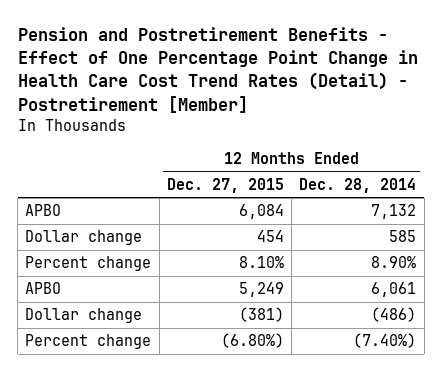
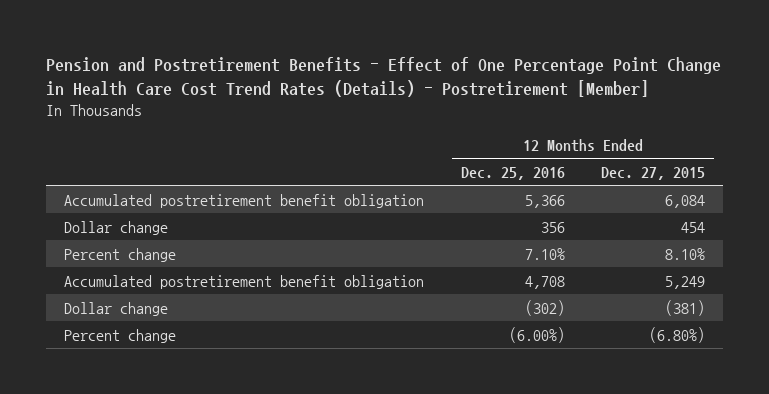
- Pension and Postretirement Benefits - Effect of One Percentage Point Change in Health Care Cost Trend Rates (Detail) - Postretirement [Member]
+ Pension and Postretirement Benefits - Effect of One Percentage Point Change in Health Care Cost Trend Rates (Details) - Postretirement [Member]
- | 12 Months Ended Dec. 27, 2015 | 12 Months Ended Dec. 28, 2014
+ | 12 Months Ended Dec. 25, 2016 | 12 Months Ended Dec. 27, 2015
- APBO | 6,084 | 7,132
+ Accumulated postretirement benefit obligation | 5,366 | 6,084
- APBO | 5,249 | 6,061
+ Accumulated postretirement benefit obligation | 4,708 | 5,249

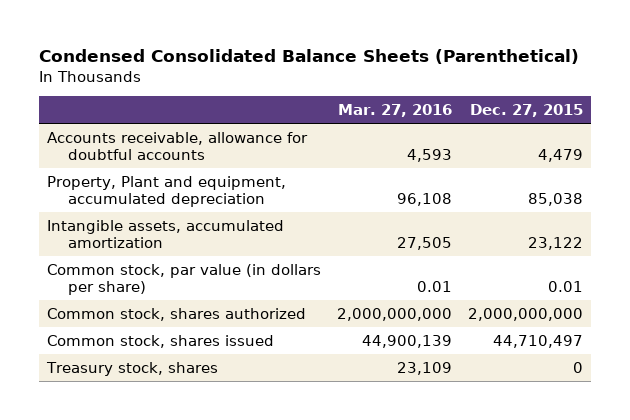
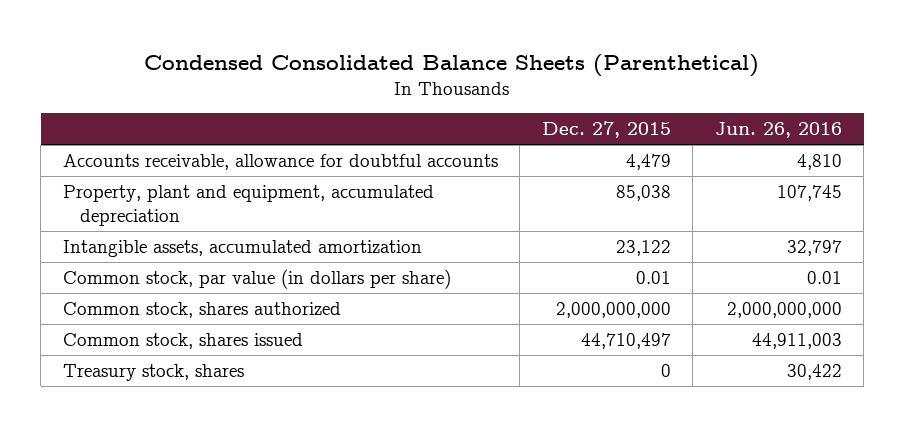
- | Mar. 27, 2016 | Dec. 27, 2015
+ | Dec. 27, 2015 | Jun. 26, 2016
- Property, Plant and equipment, accumulated depreciation | 96,108 | 85,038
+ Property, plant and equipment, accumulated depreciation | 85,038 | 107,745

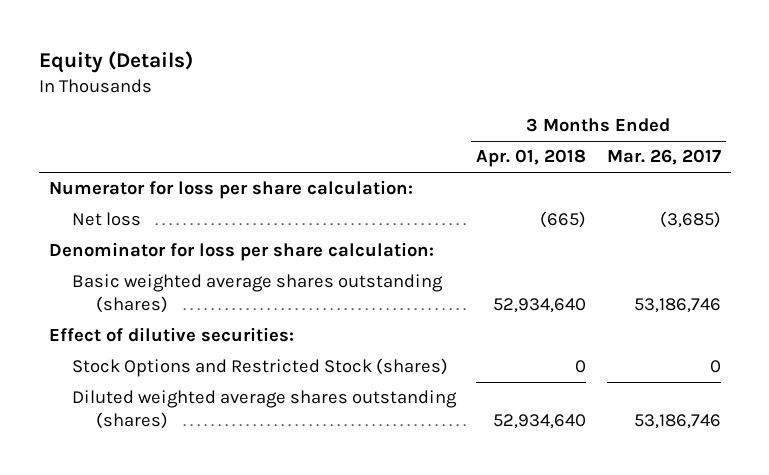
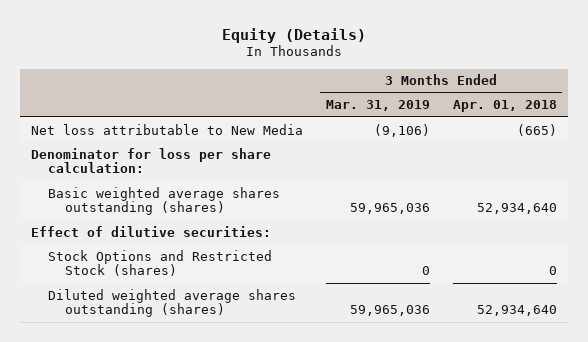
- | 3 Months Ended Apr. 01, 2018 | 3 Months Ended Mar. 26, 2017
+ | 3 Months Ended Mar. 31, 2019 | 3 Months Ended Apr. 01, 2018
- Numerator for loss per share calculation:
- Net loss | (665) | (3,685)
+ Net loss attributable to New Media | (9,106) | (665)

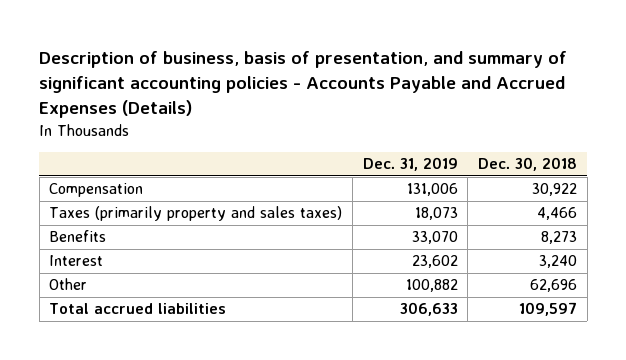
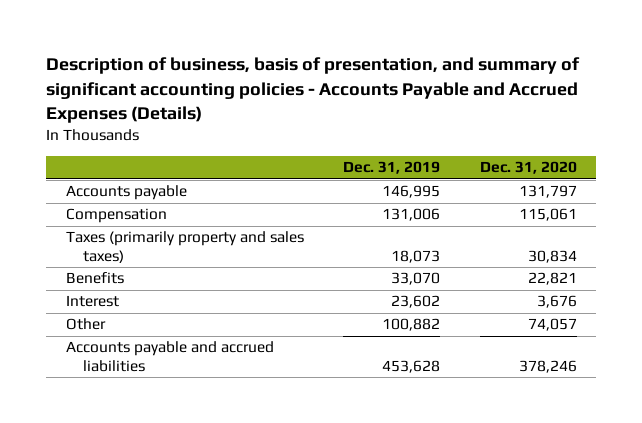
- | Dec. 31, 2019 | Dec. 30, 2018
+ | Dec. 31, 2019 | Dec. 31, 2020
+ Accounts payable | 146,995 | 131,797
- Total accrued liabilities | 306,633 | 109,597
+ Accounts payable and accrued liabilities | 453,628 | 378,246

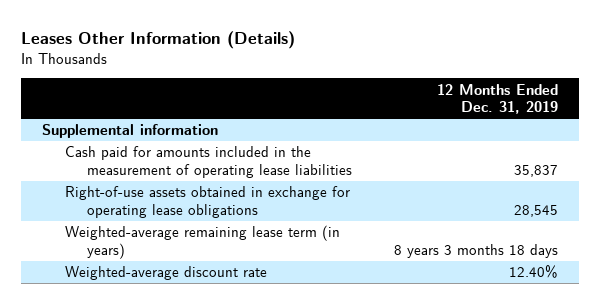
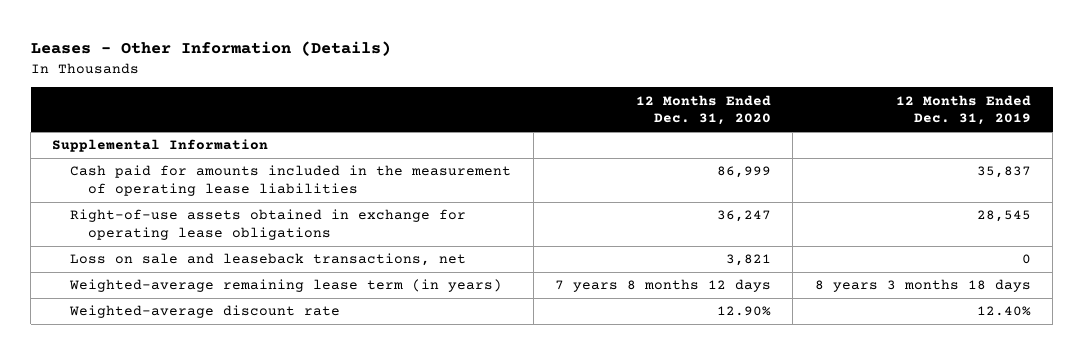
- Leases Other Information (Details)
+ Leases - Other Information (Details)
- | 12 Months Ended Dec. 31, 2019
+ | 12 Months Ended Dec. 31, 2020 | 12 Months Ended Dec. 31, 2019
- Supplemental information
+ Supplemental Information
+ Loss on sale and leaseback transactions, net | 3,821 | 0

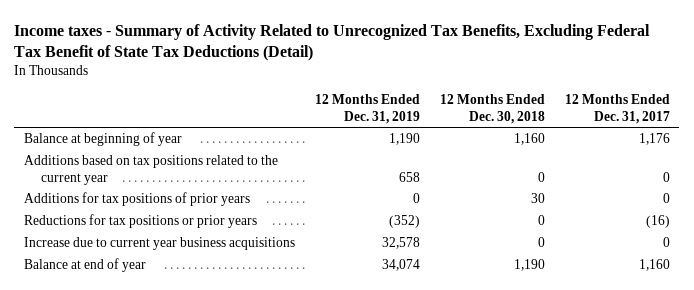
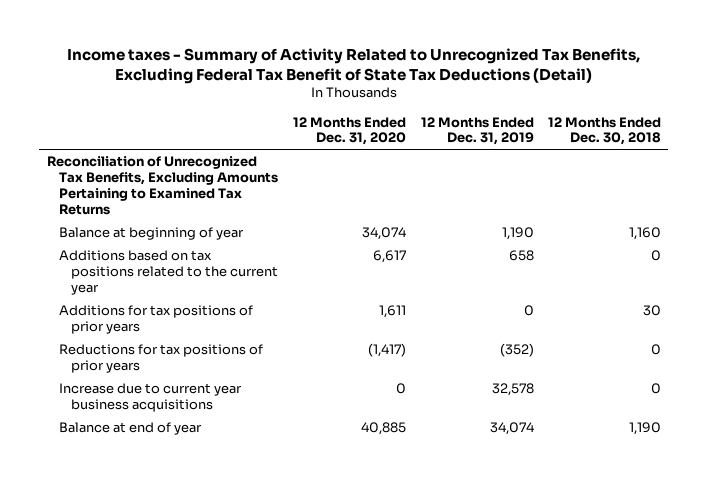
- | 12 Months Ended Dec. 31, 2019 | 12 Months Ended Dec. 30, 2018 | 12 Months Ended Dec. 31, 2017
+ | 12 Months Ended Dec. 31, 2020 | 12 Months Ended Dec. 31, 2019 | 12 Months Ended Dec. 30, 2018
+ Reconciliation of Unrecognized Tax Benefits, Excluding Amounts Pertaining to Examined Tax Returns
- Reductions for tax positions or prior years | (352) | 0 | (16)
+ Reductions for tax positions of prior years | (1,417) | (352) | 0

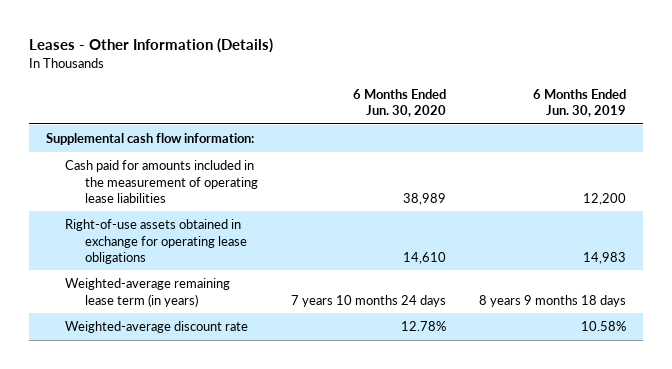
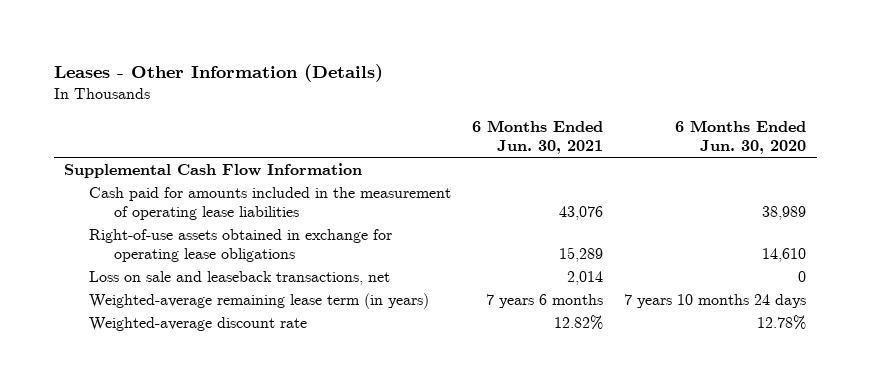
- | 6 Months Ended Jun. 30, 2020 | 6 Months Ended Jun. 30, 2019
+ | 6 Months Ended Jun. 30, 2021 | 6 Months Ended Jun. 30, 2020
- Supplemental cash flow information:
+ Supplemental Cash Flow Information
+ Loss on sale and leaseback transactions, net | 2,014 | 0

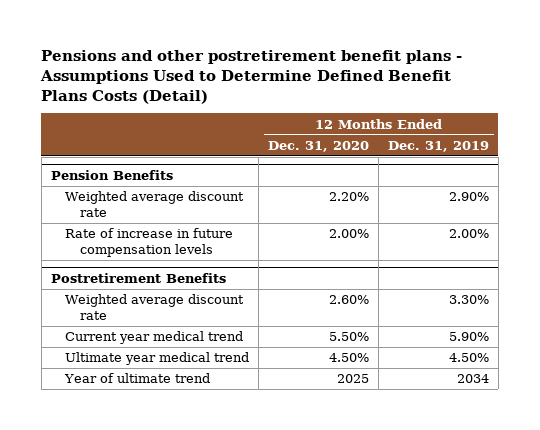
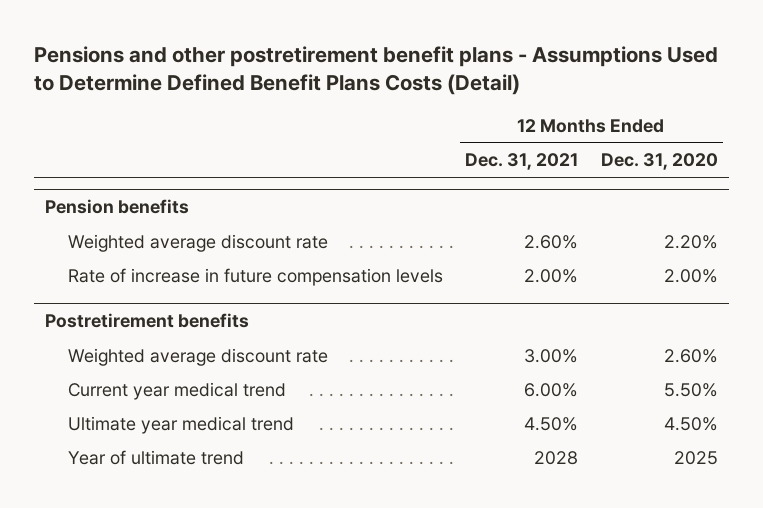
- | 12 Months Ended Dec. 31, 2020 | 12 Months Ended Dec. 31, 2019
+ | 12 Months Ended Dec. 31, 2021 | 12 Months Ended Dec. 31, 2020
- Pension Benefits
+ Pension benefits
- Postretirement Benefits
+ Postretirement benefits

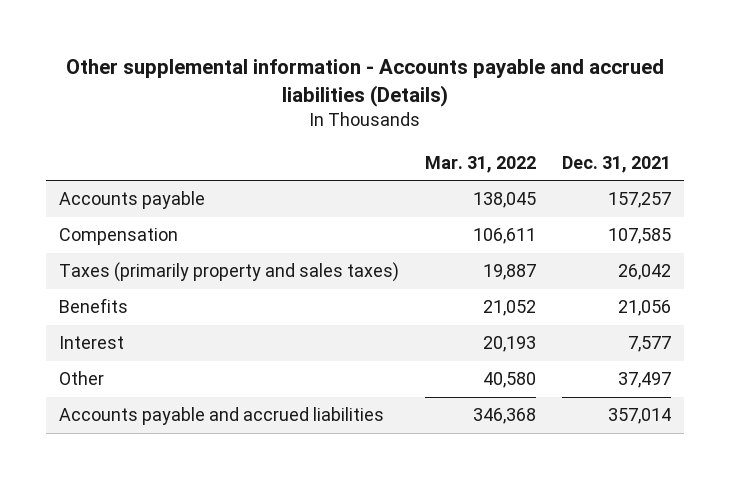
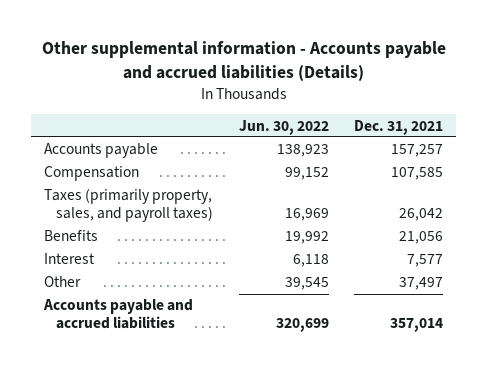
- | Mar. 31, 2022 | Dec. 31, 2021
+ | Jun. 30, 2022 | Dec. 31, 2021
- Taxes (primarily property and sales taxes) | 19,887 | 26,042
+ Taxes (primarily property, sales, and payroll taxes) | 16,969 | 26,042

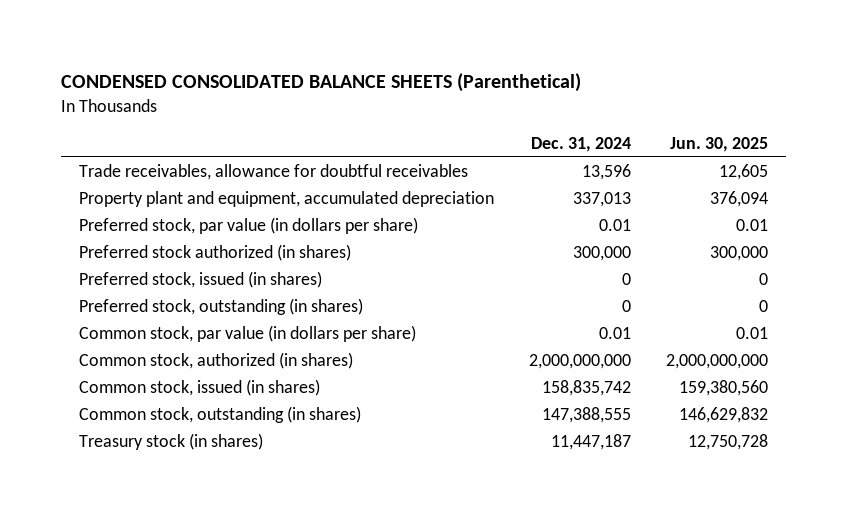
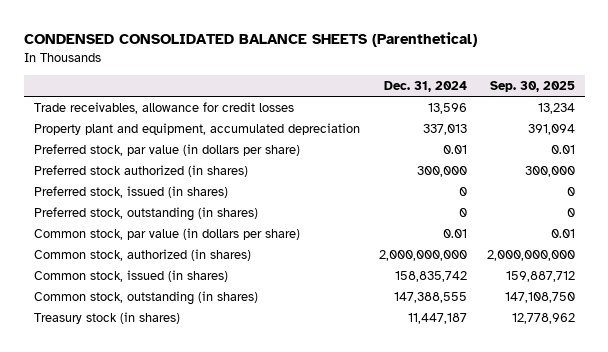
- | Dec. 31, 2024 | Jun. 30, 2025
+ | Dec. 31, 2024 | Sep. 30, 2025
- Trade receivables, allowance for doubtful receivables | 13,596 | 12,605
+ Trade receivables, allowance for credit losses | 13,596 | 13,234

